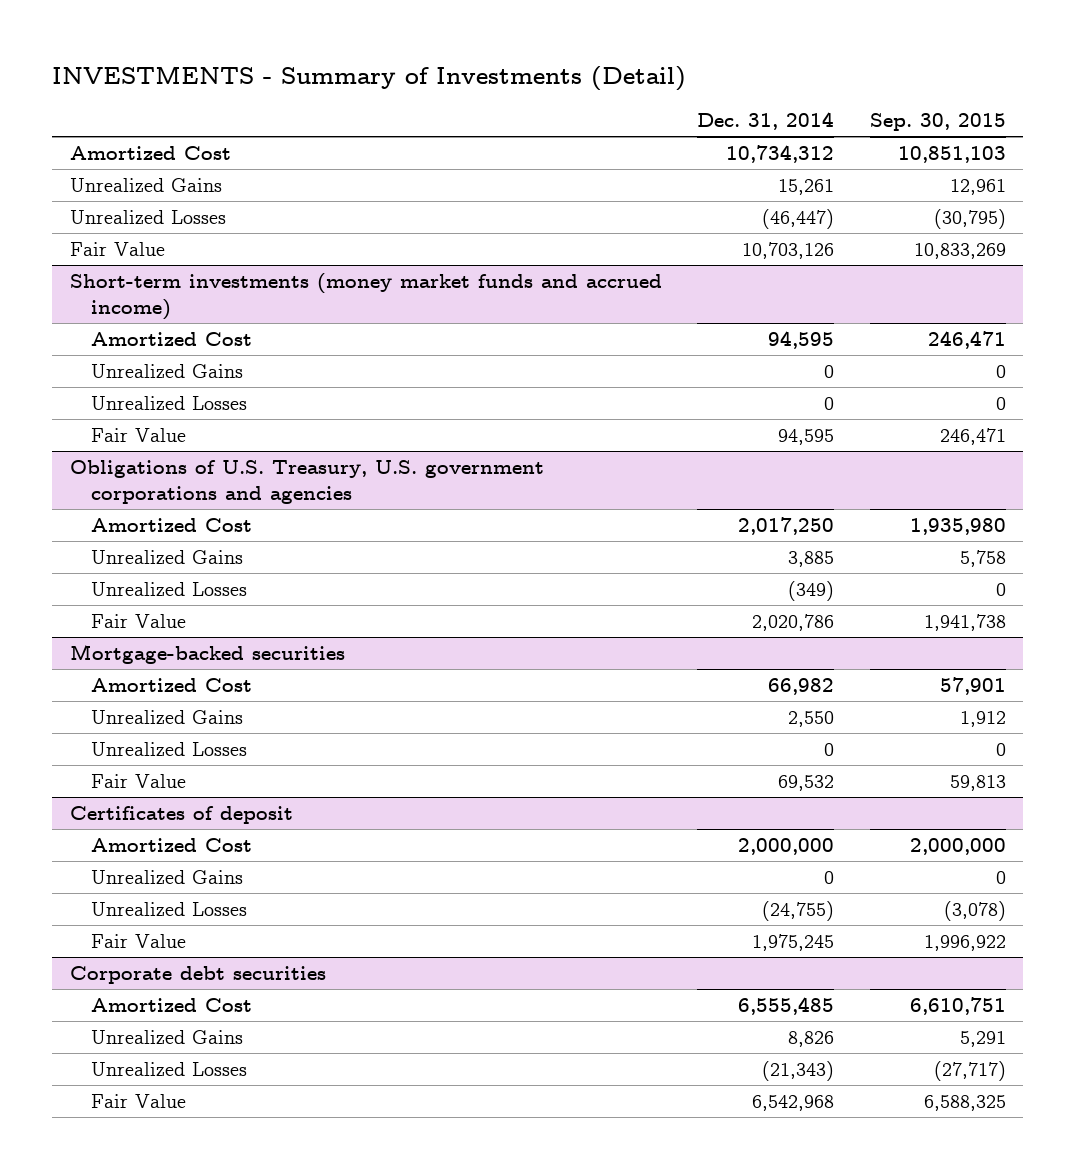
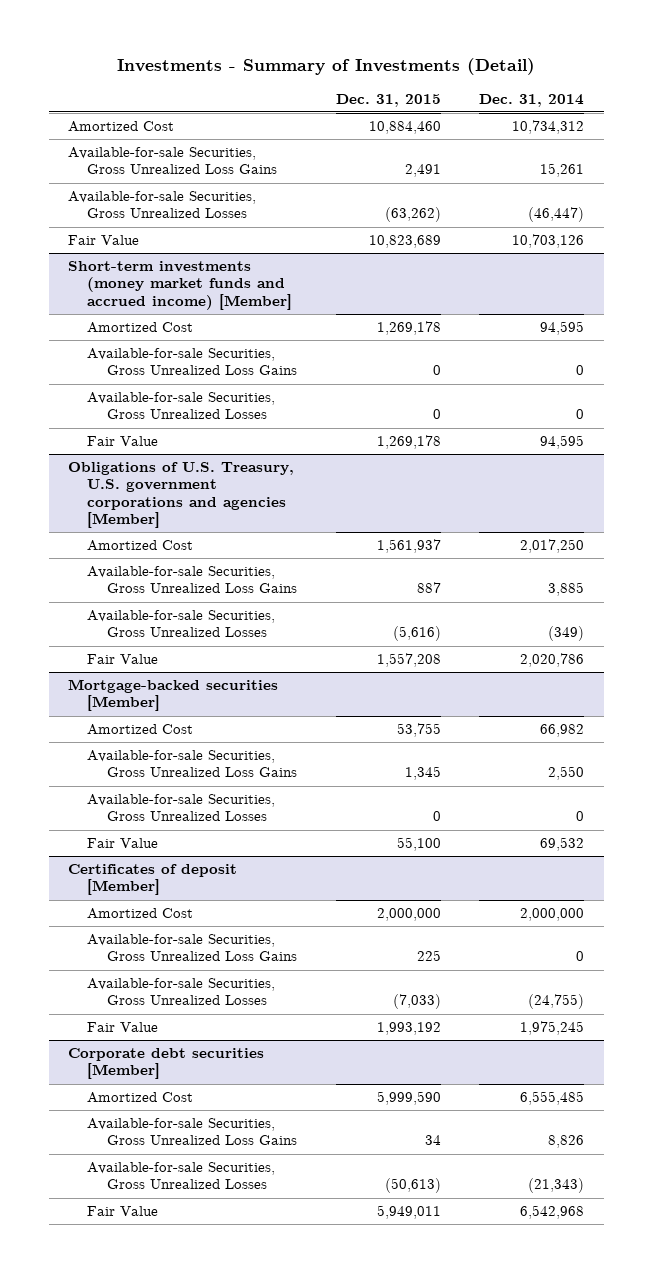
- INVESTMENTS - Summary of Investments (Detail)
+ Investments - Summary of Investments (Detail)
- | Dec. 31, 2014 | Sep. 30, 2015
+ | Dec. 31, 2015 | Dec. 31, 2014
- Unrealized Gains | 15,261 | 12,961
- Unrealized Losses | (46,447) | (30,795)
+ Available-for-sale Securities, Gross Unrealized Loss Gains | 2,491 | 15,261
+ Available-for-sale Securities, Gross Unrealized Losses | (63,262) | (46,447)
- Short-term investments (money market funds and accrued income)
+ Short-term investments (money market funds and accrued income) [Member]
- Unrealized Gains | 0 | 0
- Unrealized Losses | 0 | 0
+ Available-for-sale Securities, Gross Unrealized Loss Gains | 0 | 0
+ Available-for-sale Securities, Gross Unrealized Losses | 0 | 0
- Obligations of U.S. Treasury, U.S. government corporations and agencies
+ Obligations of U.S. Treasury, U.S. government corporations and agencies [Member]
- Unrealized Gains | 3,885 | 5,758
- Unrealized Losses | (349) | 0
+ Available-for-sale Securities, Gross Unrealized Loss Gains | 887 | 3,885
+ Available-for-sale Securities, Gross Unrealized Losses | (5,616) | (349)
- Mortgage-backed securities
+ Mortgage-backed securities [Member]
- Unrealized Gains | 2,550 | 1,912
- Unrealized Losses | 0 | 0
+ Available-for-sale Securities, Gross Unrealized Loss Gains | 1,345 | 2,550
+ Available-for-sale Securities, Gross Unrealized Losses | 0 | 0
- Certificates of deposit
+ Certificates of deposit [Member]
- Unrealized Gains | 0 | 0
- Unrealized Losses | (24,755) | (3,078)
+ Available-for-sale Securities, Gross Unrealized Loss Gains | 225 | 0
+ Available-for-sale Securities, Gross Unrealized Losses | (7,033) | (24,755)
- Corporate debt securities
+ Corporate debt securities [Member]
- Unrealized Gains | 8,826 | 5,291
- Unrealized Losses | (21,343) | (27,717)
+ Available-for-sale Securities, Gross Unrealized Loss Gains | 34 | 8,826
+ Available-for-sale Securities, Gross Unrealized Losses | (50,613) | (21,343)

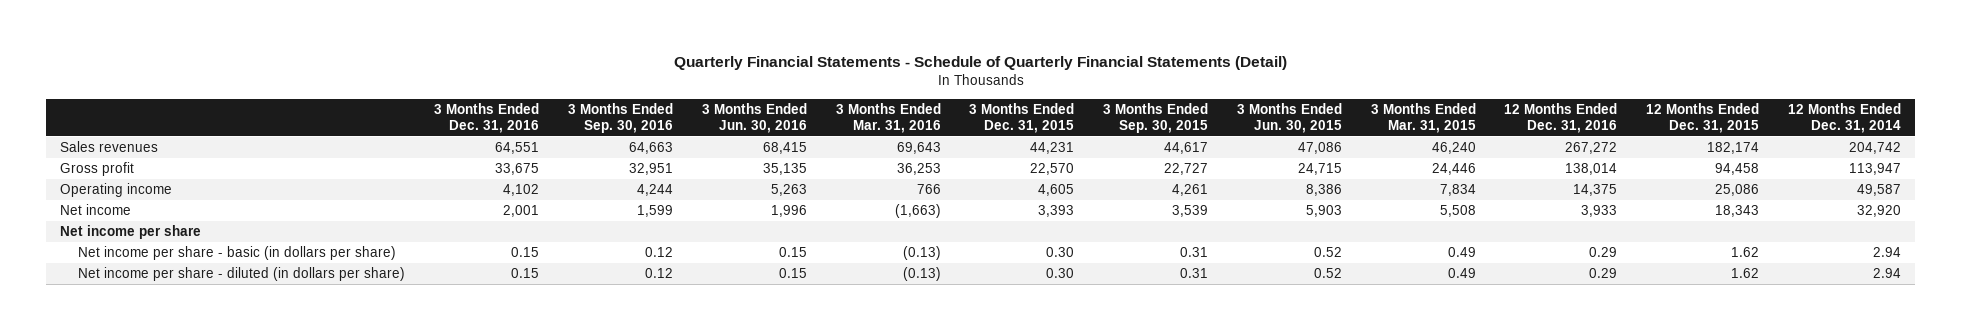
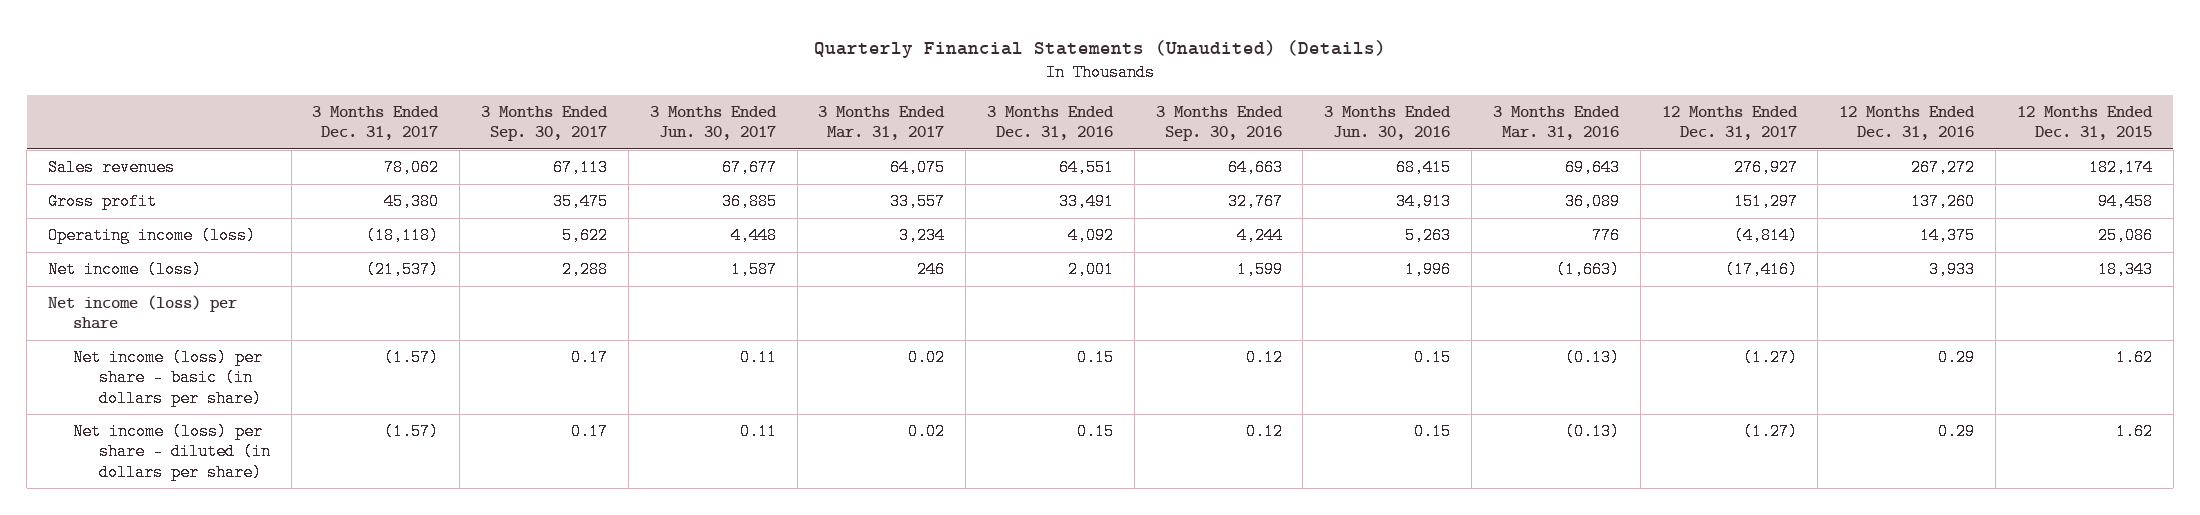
- Quarterly Financial Statements - Schedule of Quarterly Financial Statements (Detail)
+ Quarterly Financial Statements (Unaudited) (Details)
- | 3 Months Ended Dec. 31, 2016 | 3 Months Ended Sep. 30, 2016 | 3 Months Ended Jun. 30, 2016 | 3 Months Ended Mar. 31, 2016 | 3 Months Ended Dec. 31, 2015 | 3 Months Ended Sep. 30, 2015 | 3 Months Ended Jun. 30, 2015 | 3 Months Ended Mar. 31, 2015 | 12 Months Ended Dec. 31, 2016 | 12 Months Ended Dec. 31, 2015 | 12 Months Ended Dec. 31, 2014
+ | 3 Months Ended Dec. 31, 2017 | 3 Months Ended Sep. 30, 2017 | 3 Months Ended Jun. 30, 2017 | 3 Months Ended Mar. 31, 2017 | 3 Months Ended Dec. 31, 2016 | 3 Months Ended Sep. 30, 2016 | 3 Months Ended Jun. 30, 2016 | 3 Months Ended Mar. 31, 2016 | 12 Months Ended Dec. 31, 2017 | 12 Months Ended Dec. 31, 2016 | 12 Months Ended Dec. 31, 2015
- Gross profit | 33,675 | 32,951 | 35,135 | 36,253 | 22,570 | 22,727 | 24,715 | 24,446 | 138,014 | 94,458 | 113,947
- Operating income | 4,102 | 4,244 | 5,263 | 766 | 4,605 | 4,261 | 8,386 | 7,834 | 14,375 | 25,086 | 49,587
- Net income | 2,001 | 1,599 | 1,996 | (1,663) | 3,393 | 3,539 | 5,903 | 5,508 | 3,933 | 18,343 | 32,920
- Net income per share
- Net income per share - basic (in dollars per share) | 0.15 | 0.12 | 0.15 | (0.13) | 0.30 | 0.31 | 0.52 | 0.49 | 0.29 | 1.62 | 2.94
- Net income per share - diluted (in dollars per share) | 0.15 | 0.12 | 0.15 | (0.13) | 0.30 | 0.31 | 0.52 | 0.49 | 0.29 | 1.62 | 2.94
+ Gross profit | 45,380 | 35,475 | 36,885 | 33,557 | 33,491 | 32,767 | 34,913 | 36,089 | 151,297 | 137,260 | 94,458
+ Operating income (loss) | (18,118) | 5,622 | 4,448 | 3,234 | 4,092 | 4,244 | 5,263 | 776 | (4,814) | 14,375 | 25,086
+ Net income (loss) | (21,537) | 2,288 | 1,587 | 246 | 2,001 | 1,599 | 1,996 | (1,663) | (17,416) | 3,933 | 18,343
+ Net income (loss) per share
+ Net income (loss) per share - basic (in dollars per share) | (1.57) | 0.17 | 0.11 | 0.02 | 0.15 | 0.12 | 0.15 | (0.13) | (1.27) | 0.29 | 1.62
+ Net income (loss) per share - diluted (in dollars per share) | (1.57) | 0.17 | 0.11 | 0.02 | 0.15 | 0.12 | 0.15 | (0.13) | (1.27) | 0.29 | 1.62

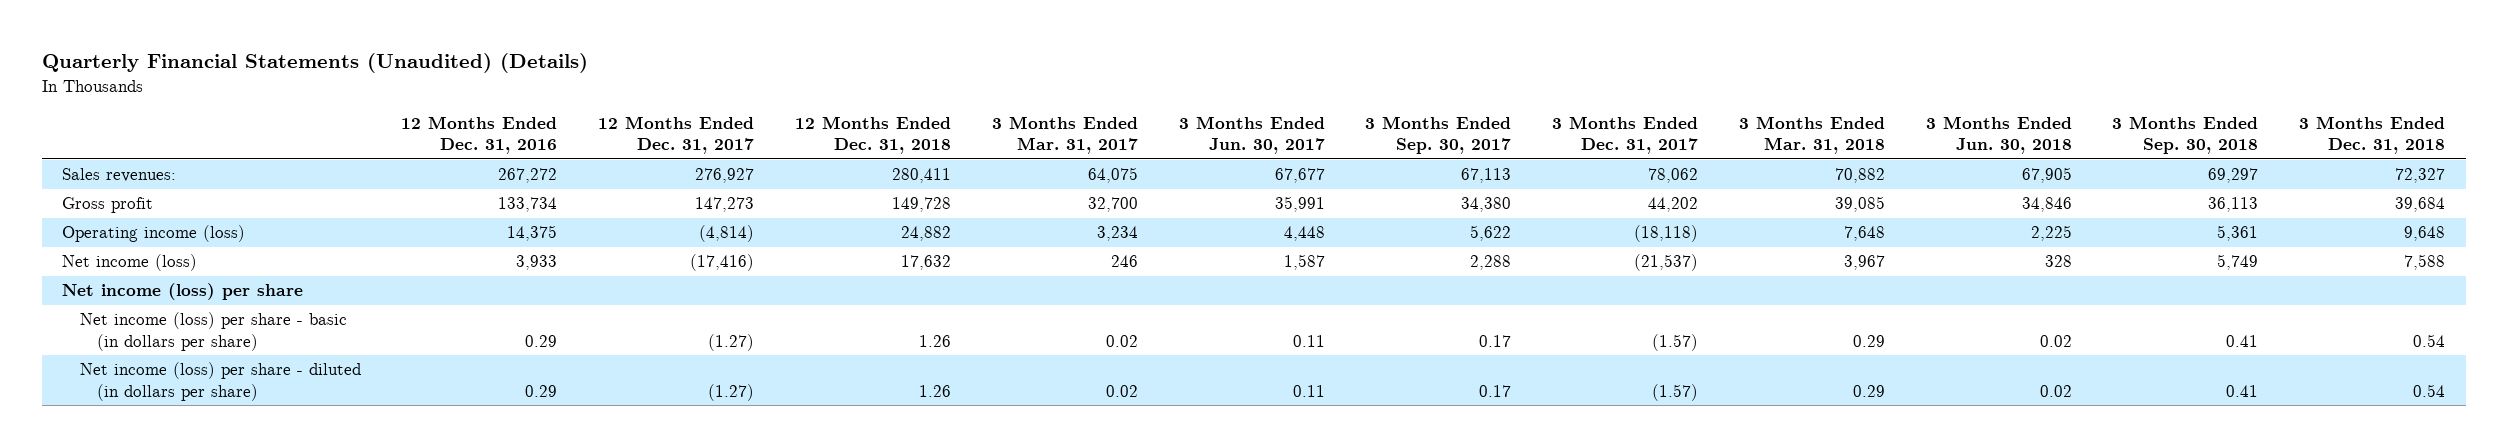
- | 3 Months Ended Dec. 31, 2017 | 3 Months Ended Sep. 30, 2017 | 3 Months Ended Jun. 30, 2017 | 3 Months Ended Mar. 31, 2017 | 3 Months Ended Dec. 31, 2016 | 3 Months Ended Sep. 30, 2016 | 3 Months Ended Jun. 30, 2016 | 3 Months Ended Mar. 31, 2016 | 12 Months Ended Dec. 31, 2017 | 12 Months Ended Dec. 31, 2016 | 12 Months Ended Dec. 31, 2015
+ | 12 Months Ended Dec. 31, 2016 | 12 Months Ended Dec. 31, 2017 | 12 Months Ended Dec. 31, 2018 | 3 Months Ended Mar. 31, 2017 | 3 Months Ended Jun. 30, 2017 | 3 Months Ended Sep. 30, 2017 | 3 Months Ended Dec. 31, 2017 | 3 Months Ended Mar. 31, 2018 | 3 Months Ended Jun. 30, 2018 | 3 Months Ended Sep. 30, 2018 | 3 Months Ended Dec. 31, 2018
- Sales revenues | 78,062 | 67,113 | 67,677 | 64,075 | 64,551 | 64,663 | 68,415 | 69,643 | 276,927 | 267,272 | 182,174
- Gross profit | 45,380 | 35,475 | 36,885 | 33,557 | 33,491 | 32,767 | 34,913 | 36,089 | 151,297 | 137,260 | 94,458
+ Sales revenues: | 267,272 | 276,927 | 280,411 | 64,075 | 67,677 | 67,113 | 78,062 | 70,882 | 67,905 | 69,297 | 72,327
+ Gross profit | 133,734 | 147,273 | 149,728 | 32,700 | 35,991 | 34,380 | 44,202 | 39,085 | 34,846 | 36,113 | 39,684

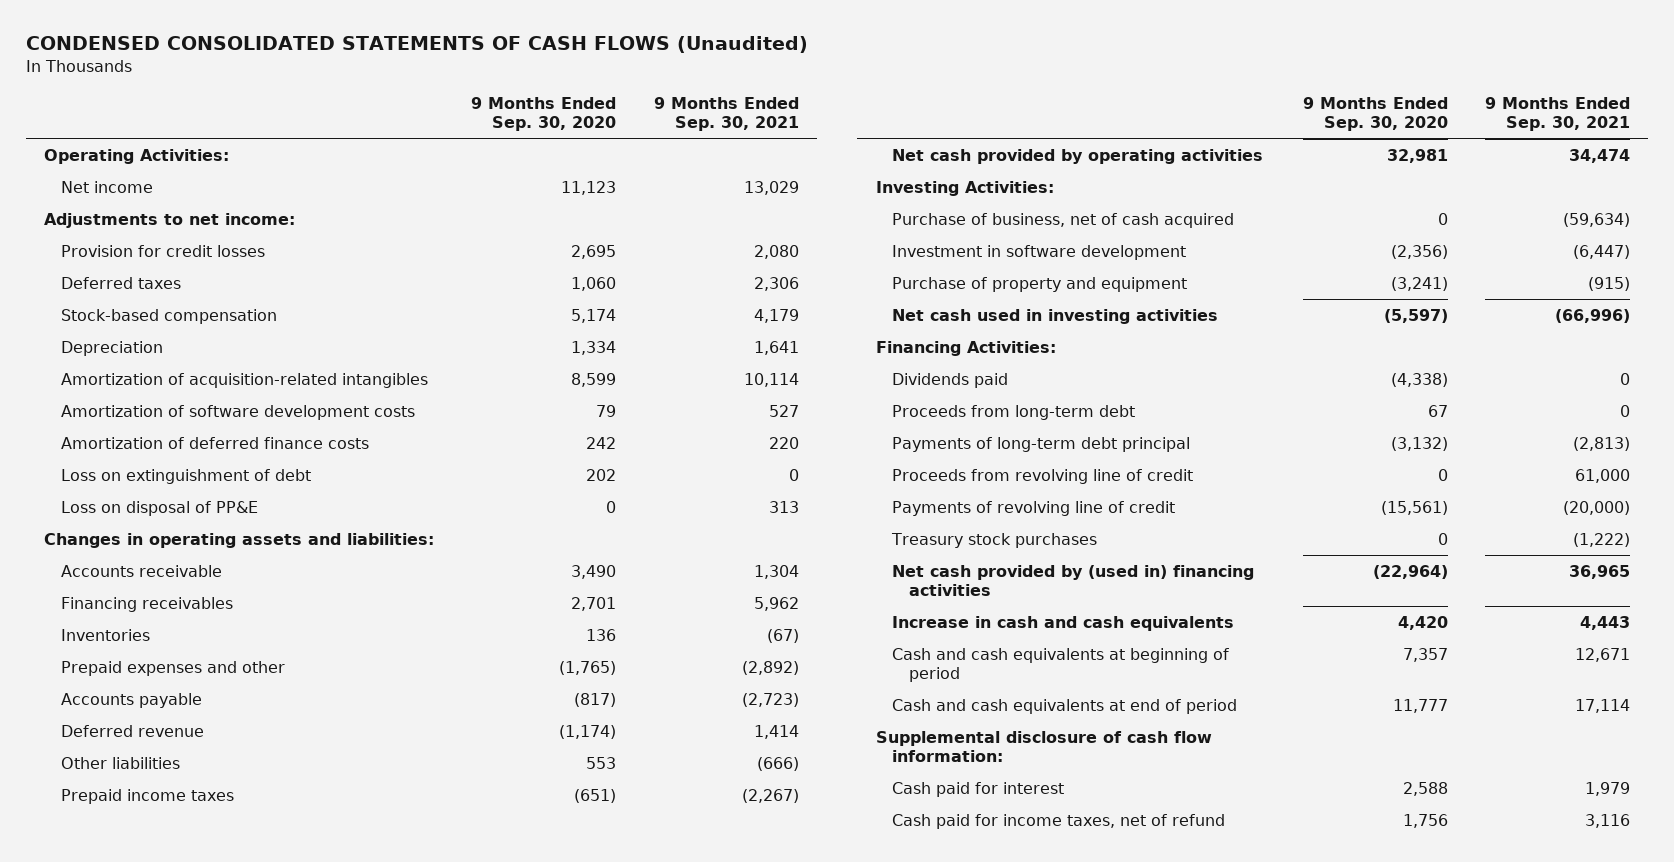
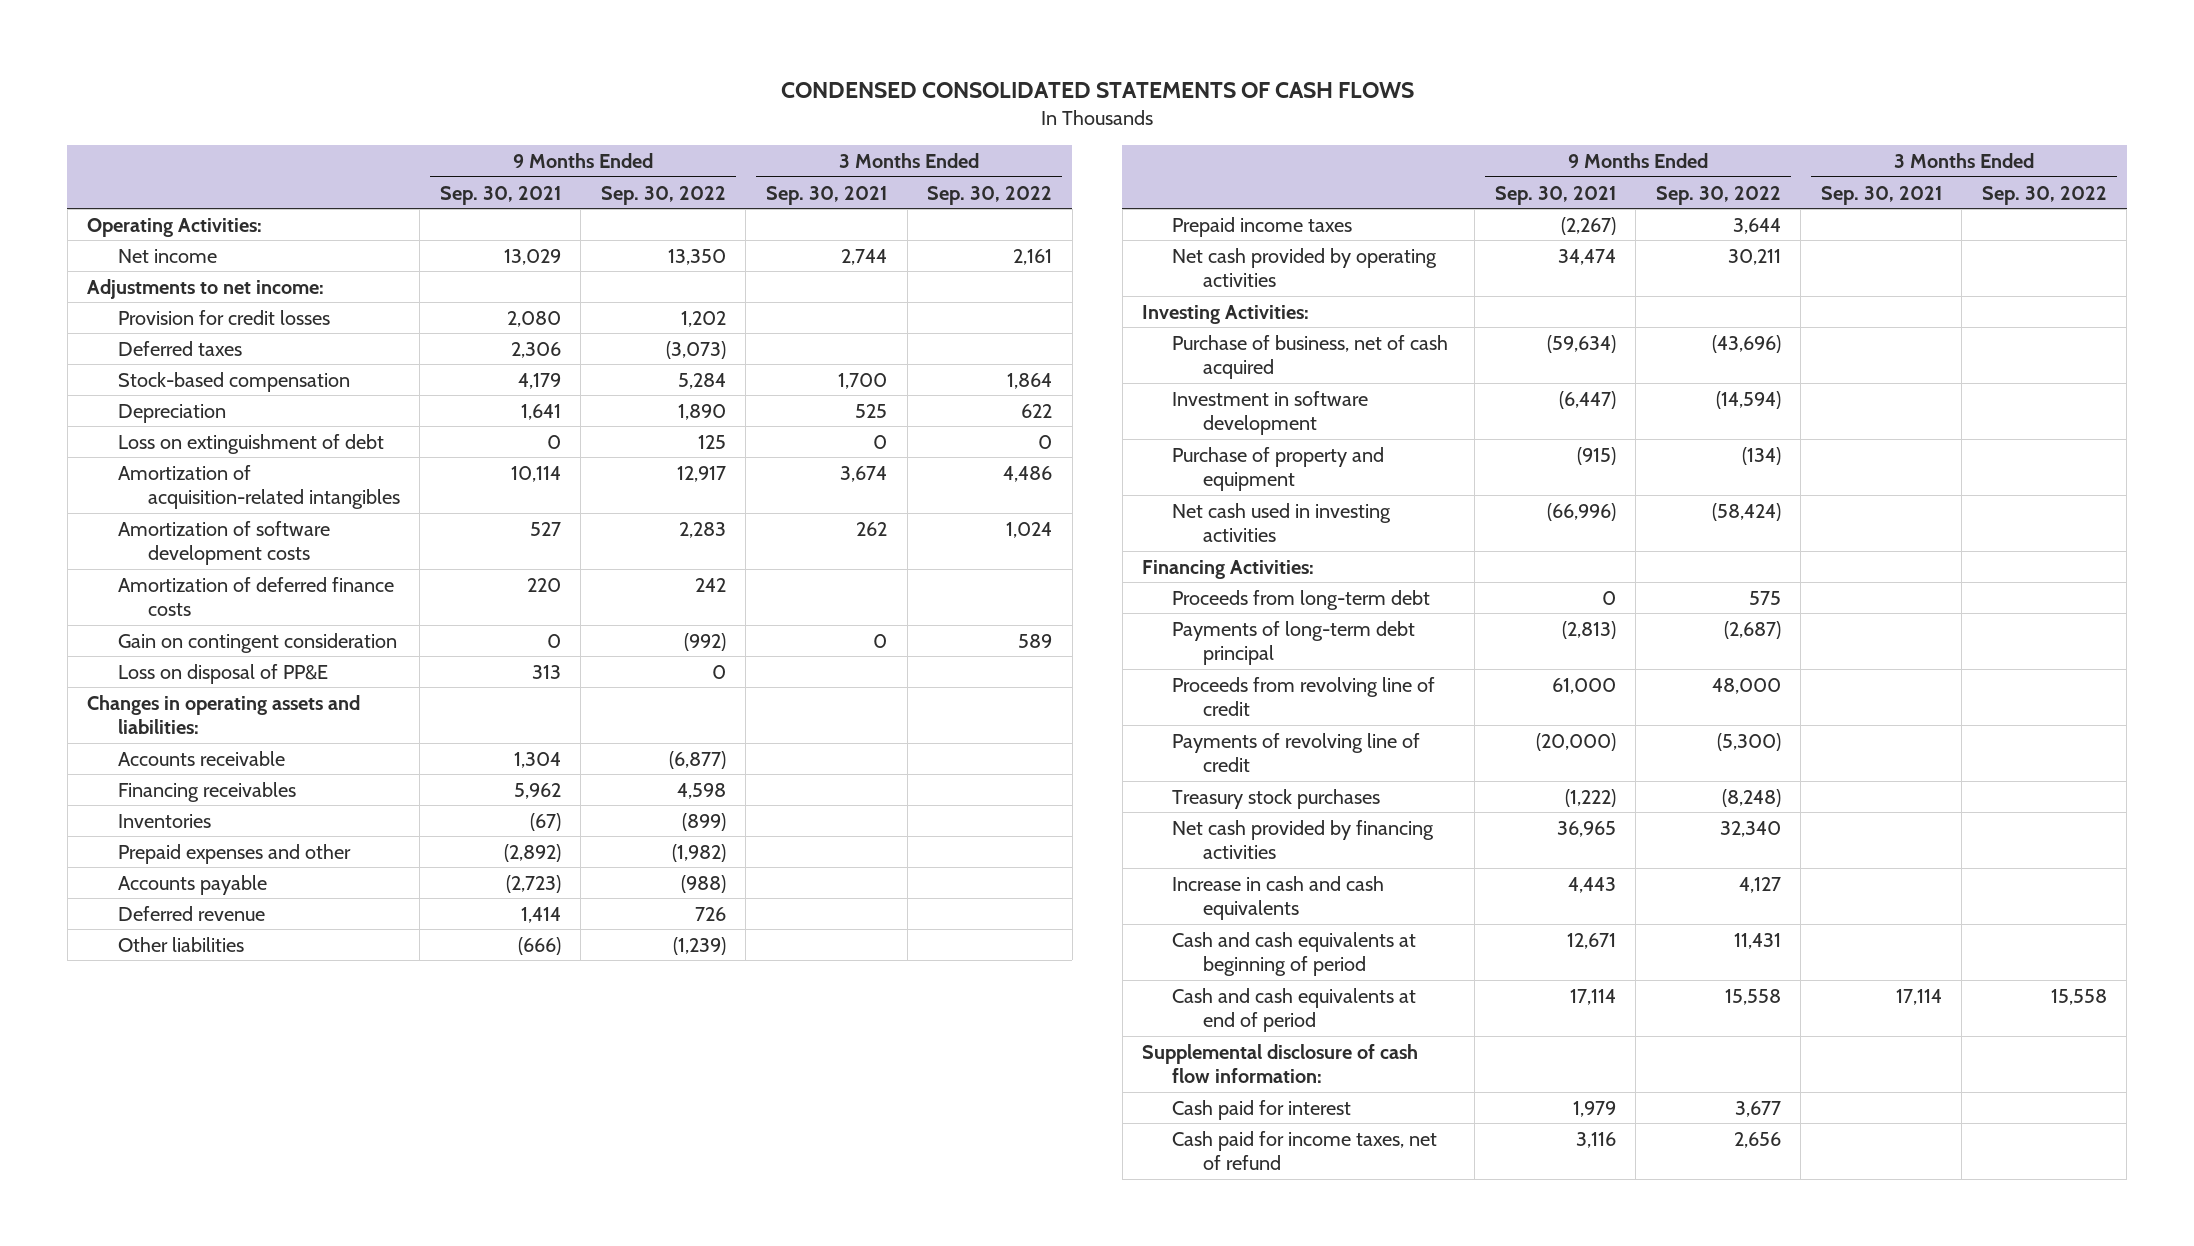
- CONDENSED CONSOLIDATED STATEMENTS OF CASH FLOWS (Unaudited)
+ CONDENSED CONSOLIDATED STATEMENTS OF CASH FLOWS
- | 9 Months Ended Sep. 30, 2020 | 9 Months Ended Sep. 30, 2021
+ | 9 Months Ended Sep. 30, 2021 | 9 Months Ended Sep. 30, 2022 | 3 Months Ended Sep. 30, 2021 | 3 Months Ended Sep. 30, 2022
moved up: Loss on extinguishment of debt | 0 | 125 | 0 | 0
+ Gain on contingent consideration | 0 | (992) | 0 | 589
- Dividends paid | (4,338) | 0
- Net cash provided by (used in) financing activities | (22,964) | 36,965
+ Net cash provided by financing activities | 36,965 | 32,340 | |

